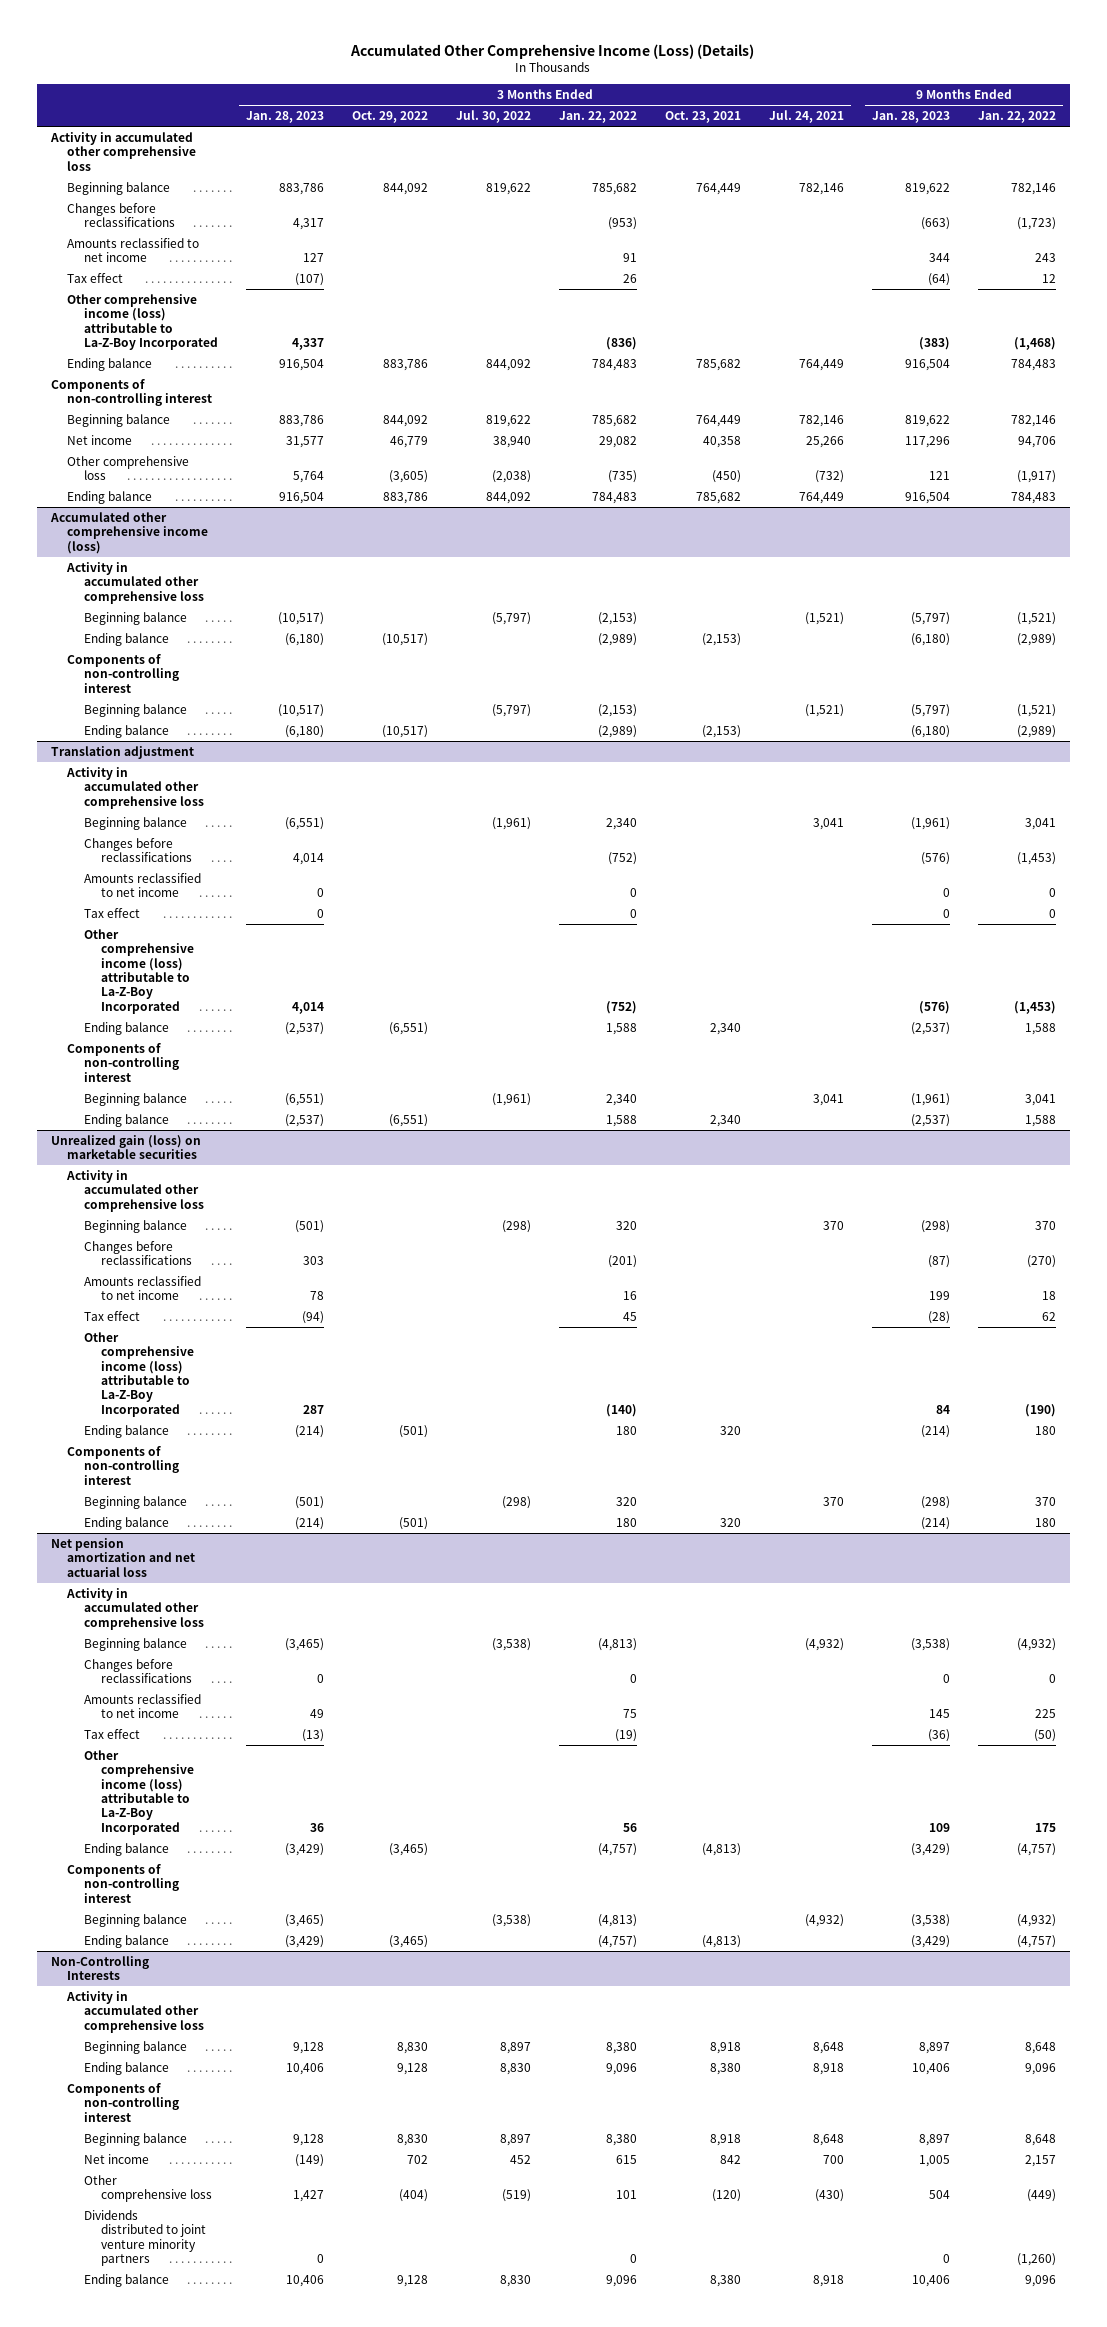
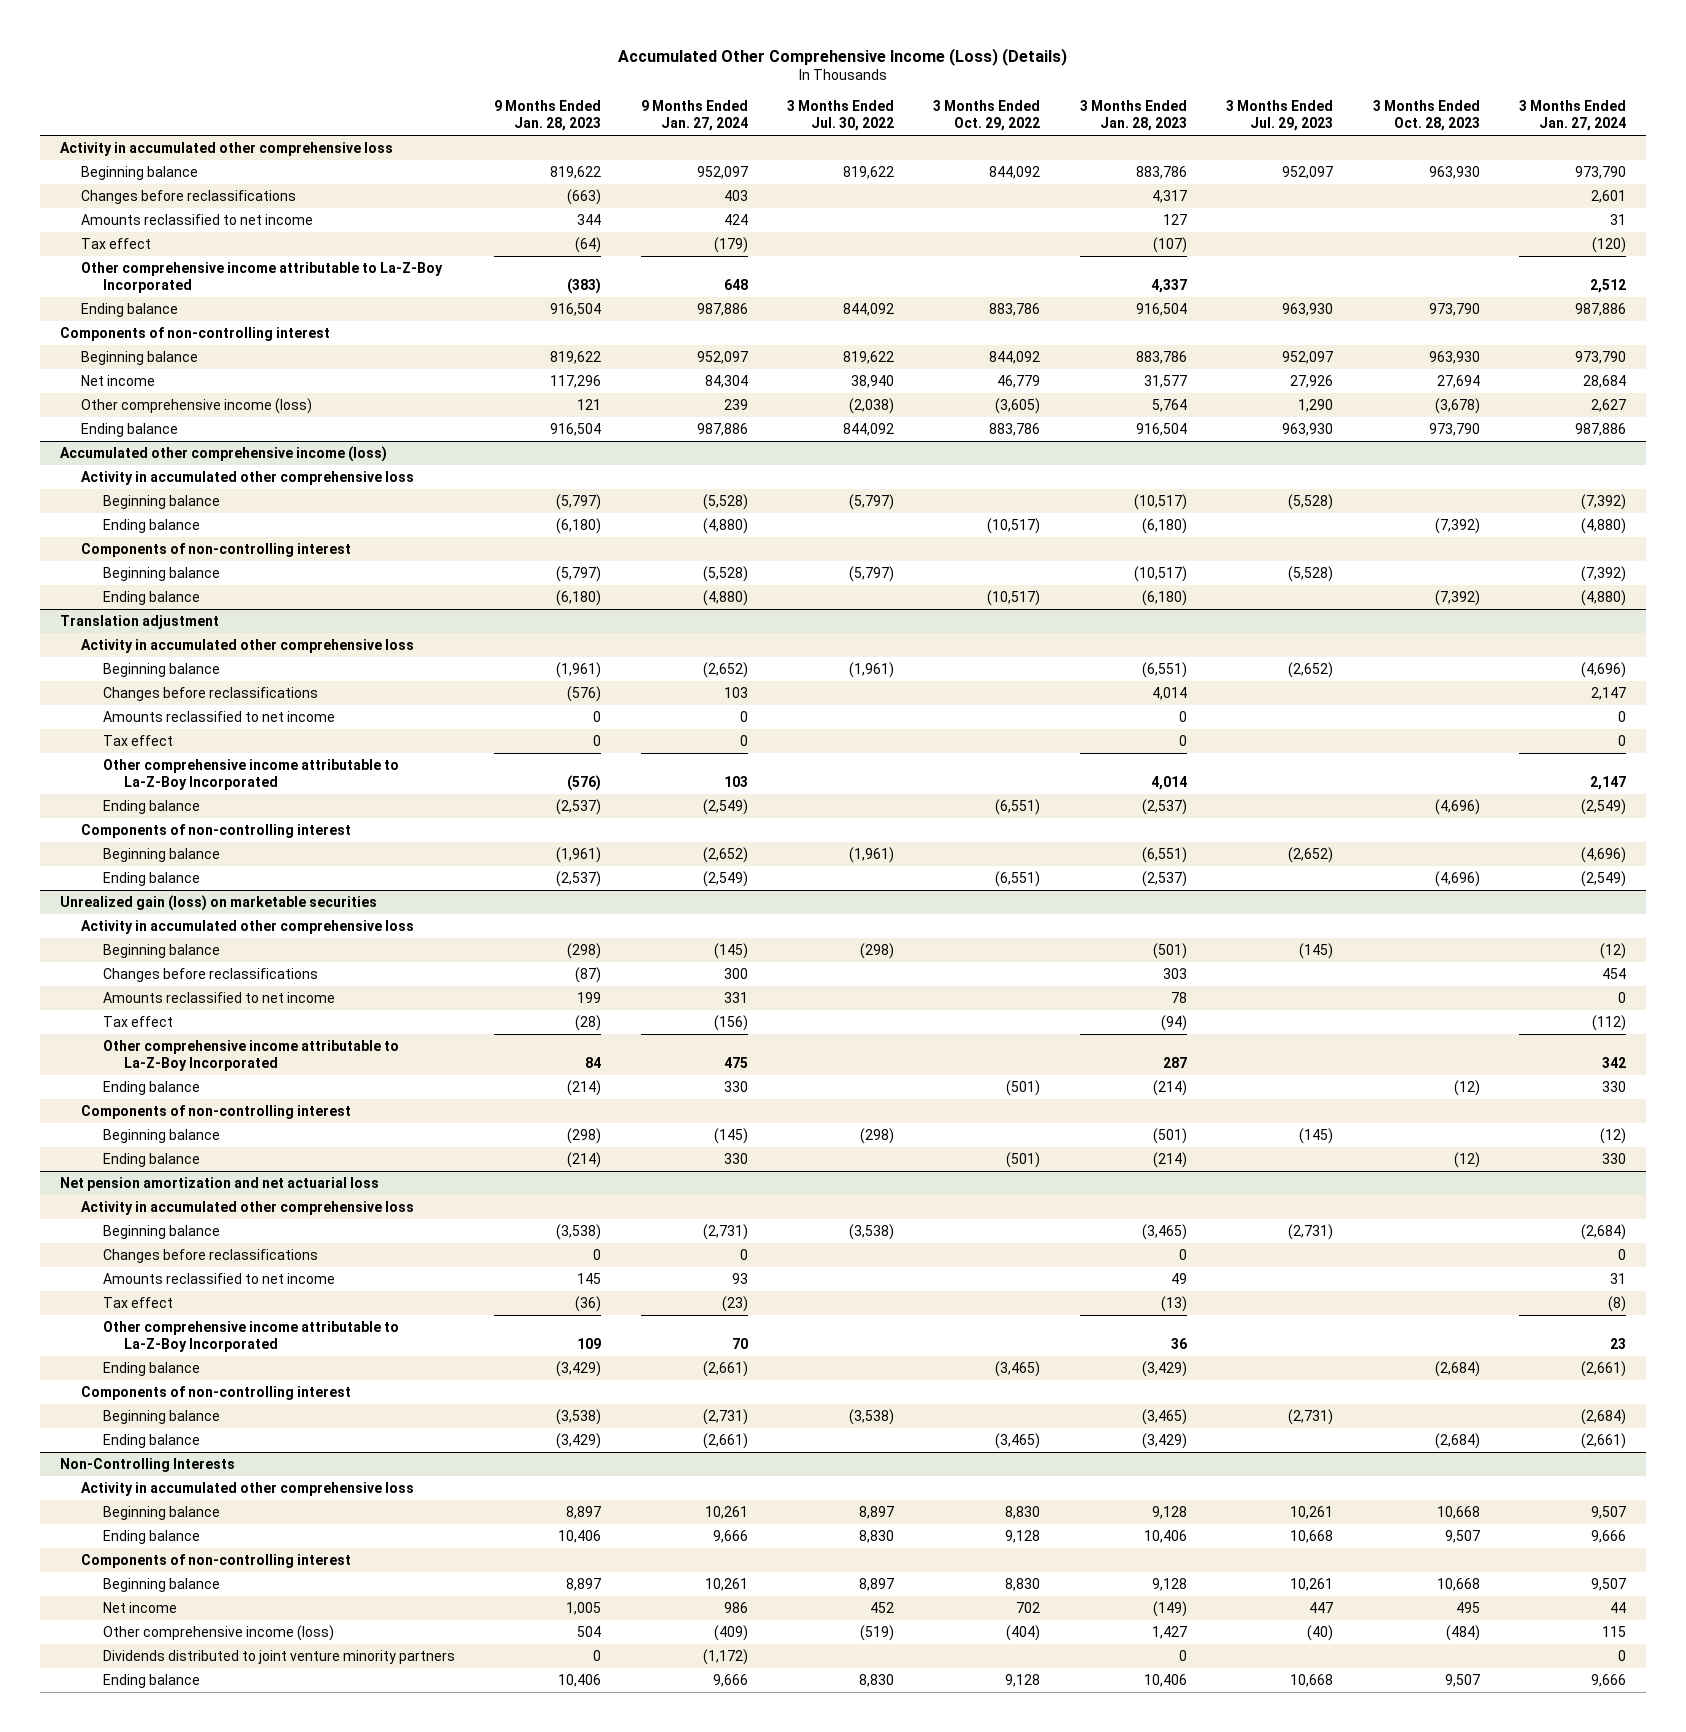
- | 3 Months Ended Jan. 28, 2023 | 3 Months Ended Oct. 29, 2022 | 3 Months Ended Jul. 30, 2022 | 3 Months Ended Jan. 22, 2022 | 3 Months Ended Oct. 23, 2021 | 3 Months Ended Jul. 24, 2021 | 9 Months Ended Jan. 28, 2023 | 9 Months Ended Jan. 22, 2022
+ | 9 Months Ended Jan. 28, 2023 | 9 Months Ended Jan. 27, 2024 | 3 Months Ended Jul. 30, 2022 | 3 Months Ended Oct. 29, 2022 | 3 Months Ended Jan. 28, 2023 | 3 Months Ended Jul. 29, 2023 | 3 Months Ended Oct. 28, 2023 | 3 Months Ended Jan. 27, 2024
- Other comprehensive income (loss) attributable to La-Z-Boy Incorporated | 4,337 | | | (836) | | | (383) | (1,468)
+ Other comprehensive income attributable to La-Z-Boy Incorporated | (383) | 648 | | | 4,337 | | | 2,512
- Other comprehensive loss | 5,764 | (3,605) | (2,038) | (735) | (450) | (732) | 121 | (1,917)
+ Other comprehensive income (loss) | 121 | 239 | (2,038) | (3,605) | 5,764 | 1,290 | (3,678) | 2,627
@ Translation adjustment
- Other comprehensive income (loss) attributable to La-Z-Boy Incorporated | 4,014 | | | (752) | | | (576) | (1,453)
+ Other comprehensive income attributable to La-Z-Boy Incorporated | (576) | 103 | | | 4,014 | | | 2,147
@ Unrealized gain (loss) on marketable securities
- Other comprehensive income (loss) attributable to La-Z-Boy Incorporated | 287 | | | (140) | | | 84 | (190)
+ Other comprehensive income attributable to La-Z-Boy Incorporated | 84 | 475 | | | 287 | | | 342
@ Net pension amortization and net actuarial loss
- Other comprehensive income (loss) attributable to La-Z-Boy Incorporated | 36 | | | 56 | | | 109 | 175
+ Other comprehensive income attributable to La-Z-Boy Incorporated | 109 | 70 | | | 36 | | | 23
@ Non-Controlling Interests
- Other comprehensive loss | 1,427 | (404) | (519) | 101 | (120) | (430) | 504 | (449)
+ Other comprehensive income (loss) | 504 | (409) | (519) | (404) | 1,427 | (40) | (484) | 115

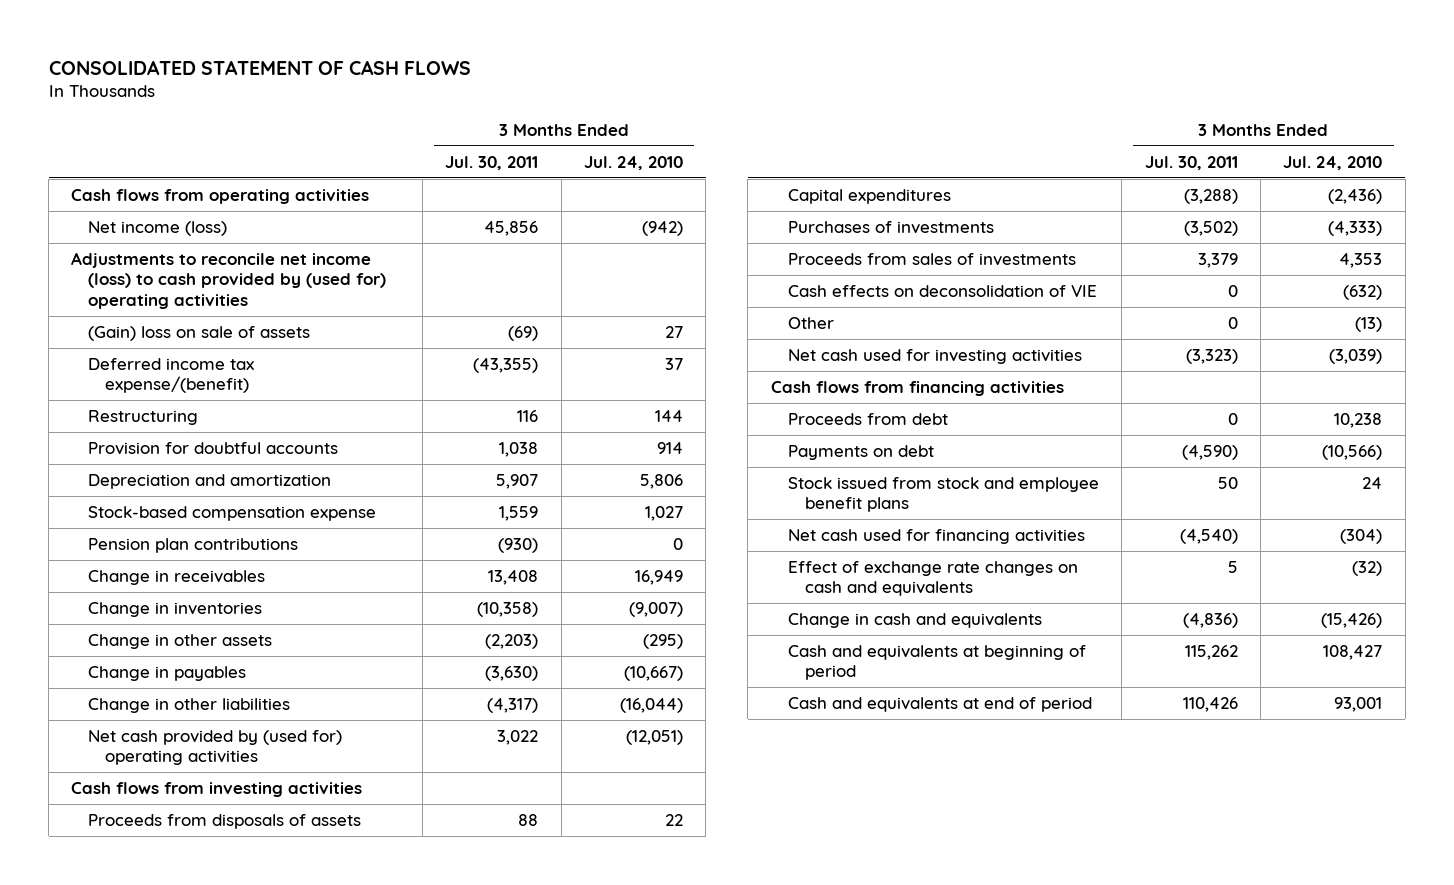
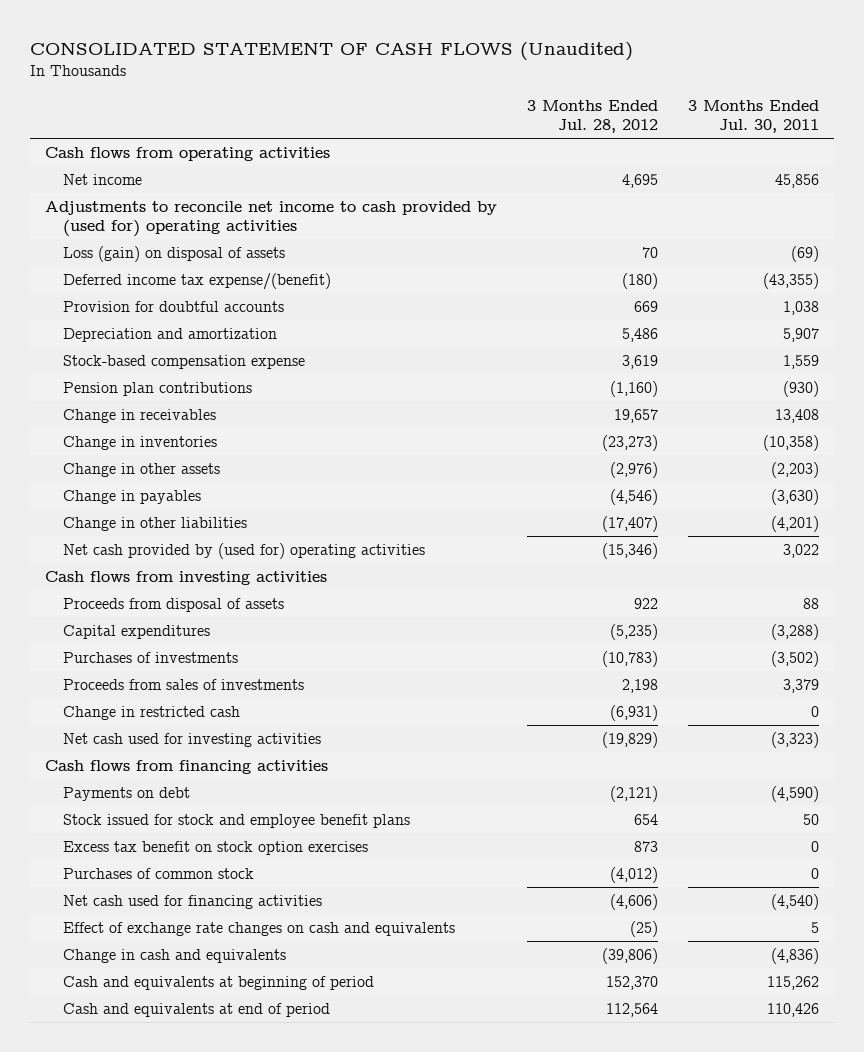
- CONSOLIDATED STATEMENT OF CASH FLOWS
+ CONSOLIDATED STATEMENT OF CASH FLOWS (Unaudited)
- | 3 Months Ended Jul. 30, 2011 | 3 Months Ended Jul. 24, 2010
+ | 3 Months Ended Jul. 28, 2012 | 3 Months Ended Jul. 30, 2011
- Net income (loss) | 45,856 | (942)
- Adjustments to reconcile net income (loss) to cash provided by (used for) operating activities
- (Gain) loss on sale of assets | (69) | 27
+ Net income | 4,695 | 45,856
+ Adjustments to reconcile net income to cash provided by (used for) operating activities
+ Loss (gain) on disposal of assets | 70 | (69)
- Restructuring | 116 | 144
- Change in other liabilities | (4,317) | (16,044)
+ Change in other liabilities | (17,407) | (4,201)
- Proceeds from disposals of assets | 88 | 22
+ Proceeds from disposal of assets | 922 | 88
- Cash effects on deconsolidation of VIE | 0 | (632)
- Other | 0 | (13)
+ Change in restricted cash | (6,931) | 0
- Proceeds from debt | 0 | 10,238
- Stock issued from stock and employee benefit plans | 50 | 24
+ Stock issued for stock and employee benefit plans | 654 | 50
+ Excess tax benefit on stock option exercises | 873 | 0
+ Purchases of common stock | (4,012) | 0

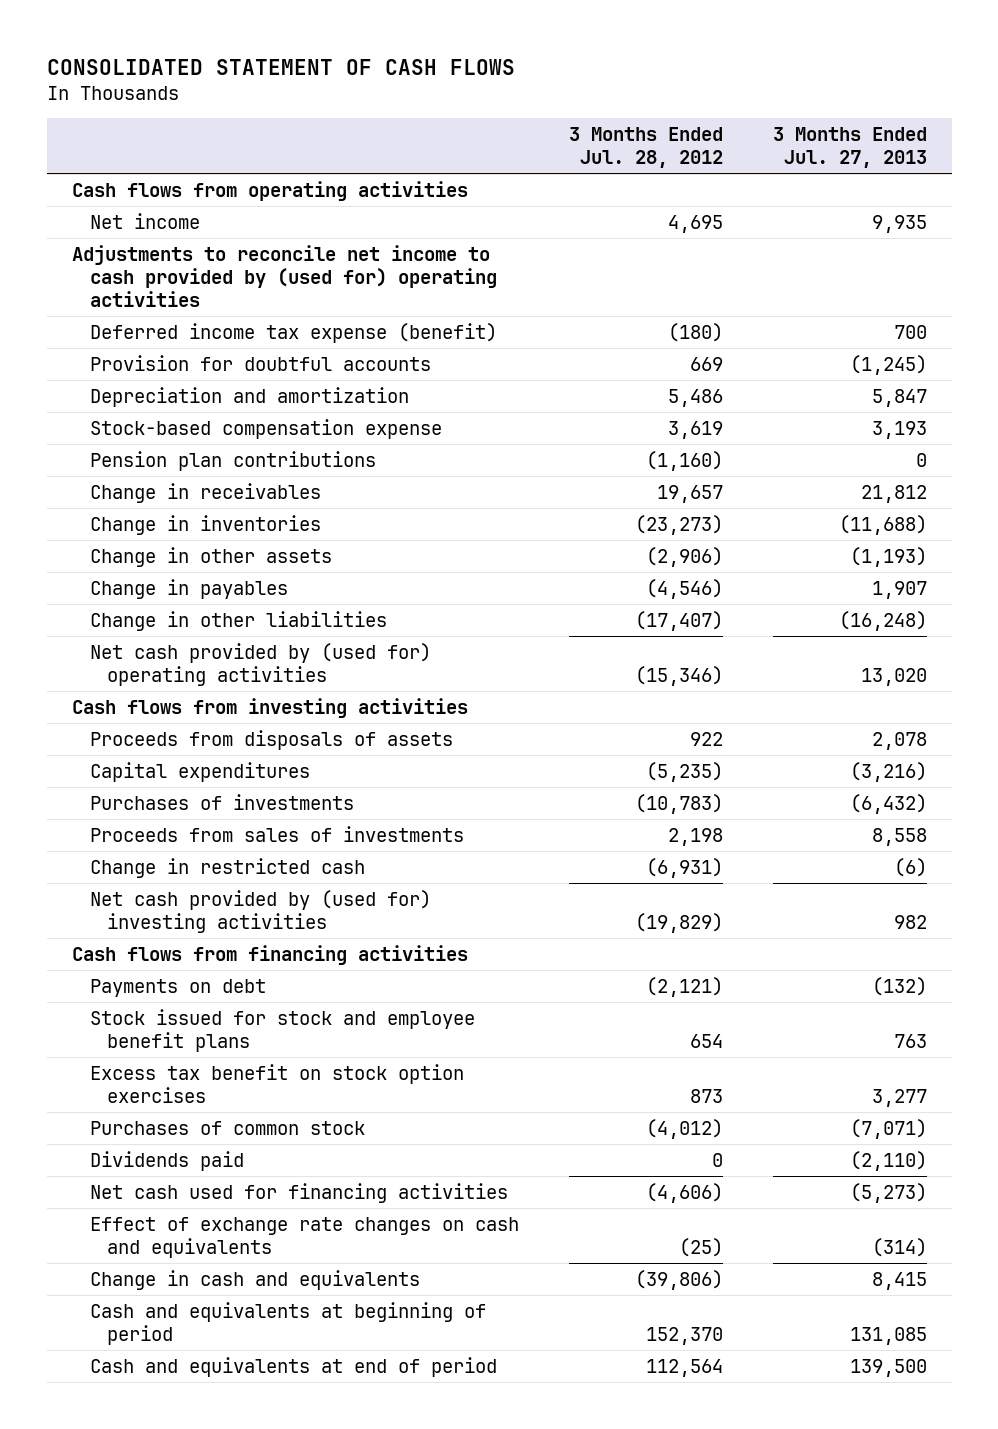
- CONSOLIDATED STATEMENT OF CASH FLOWS (Unaudited)
+ CONSOLIDATED STATEMENT OF CASH FLOWS
- | 3 Months Ended Jul. 28, 2012 | 3 Months Ended Jul. 30, 2011
+ | 3 Months Ended Jul. 28, 2012 | 3 Months Ended Jul. 27, 2013
- Loss (gain) on disposal of assets | 70 | (69)
- Deferred income tax expense/(benefit) | (180) | (43,355)
+ Deferred income tax expense (benefit) | (180) | 700
- Change in other assets | (2,976) | (2,203)
+ Change in other assets | (2,906) | (1,193)
- Proceeds from disposal of assets | 922 | 88
+ Proceeds from disposals of assets | 922 | 2,078
- Net cash used for investing activities | (19,829) | (3,323)
+ Net cash provided by (used for) investing activities | (19,829) | 982
+ Dividends paid | 0 | (2,110)

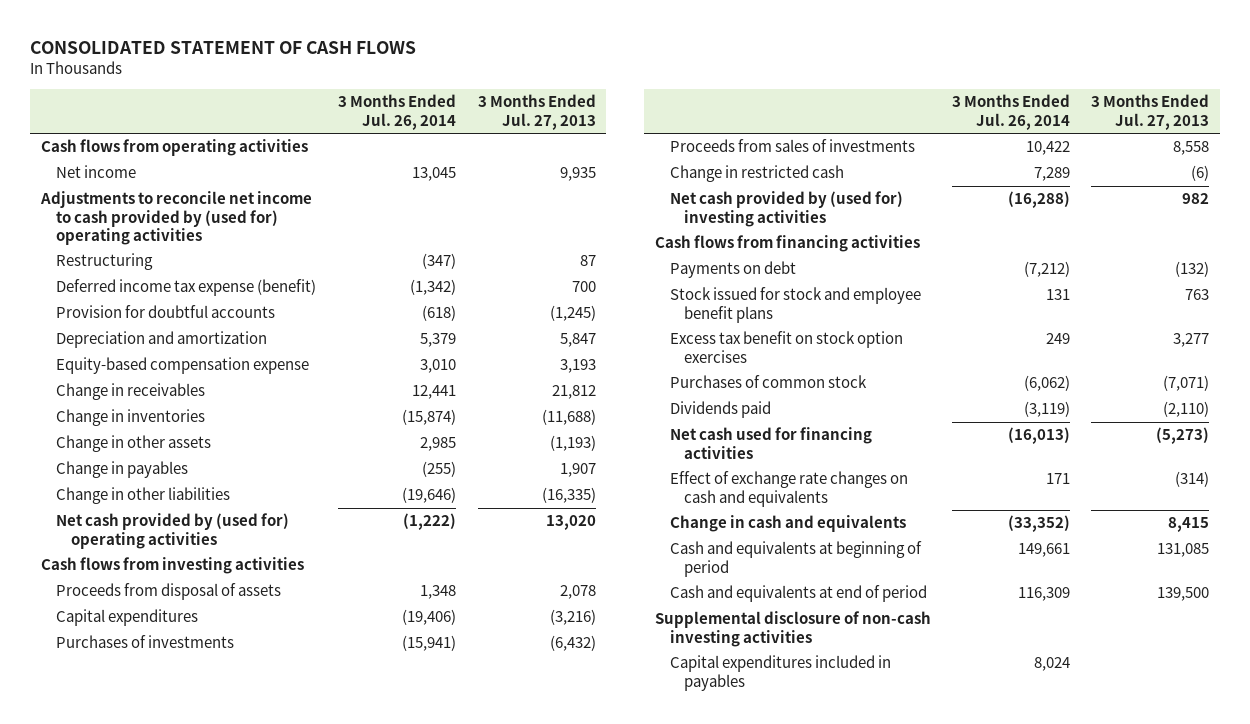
- | 3 Months Ended Jul. 28, 2012 | 3 Months Ended Jul. 27, 2013
+ | 3 Months Ended Jul. 26, 2014 | 3 Months Ended Jul. 27, 2013
+ Restructuring | (347) | 87
- Stock-based compensation expense | 3,619 | 3,193
- Pension plan contributions | (1,160) | 0
+ Equity-based compensation expense | 3,010 | 3,193
- Change in other liabilities | (17,407) | (16,248)
+ Change in other liabilities | (19,646) | (16,335)
- Proceeds from disposals of assets | 922 | 2,078
+ Proceeds from disposal of assets | 1,348 | 2,078
+ Supplemental disclosure of non-cash investing activities
+ Capital expenditures included in payables | 8,024 |

